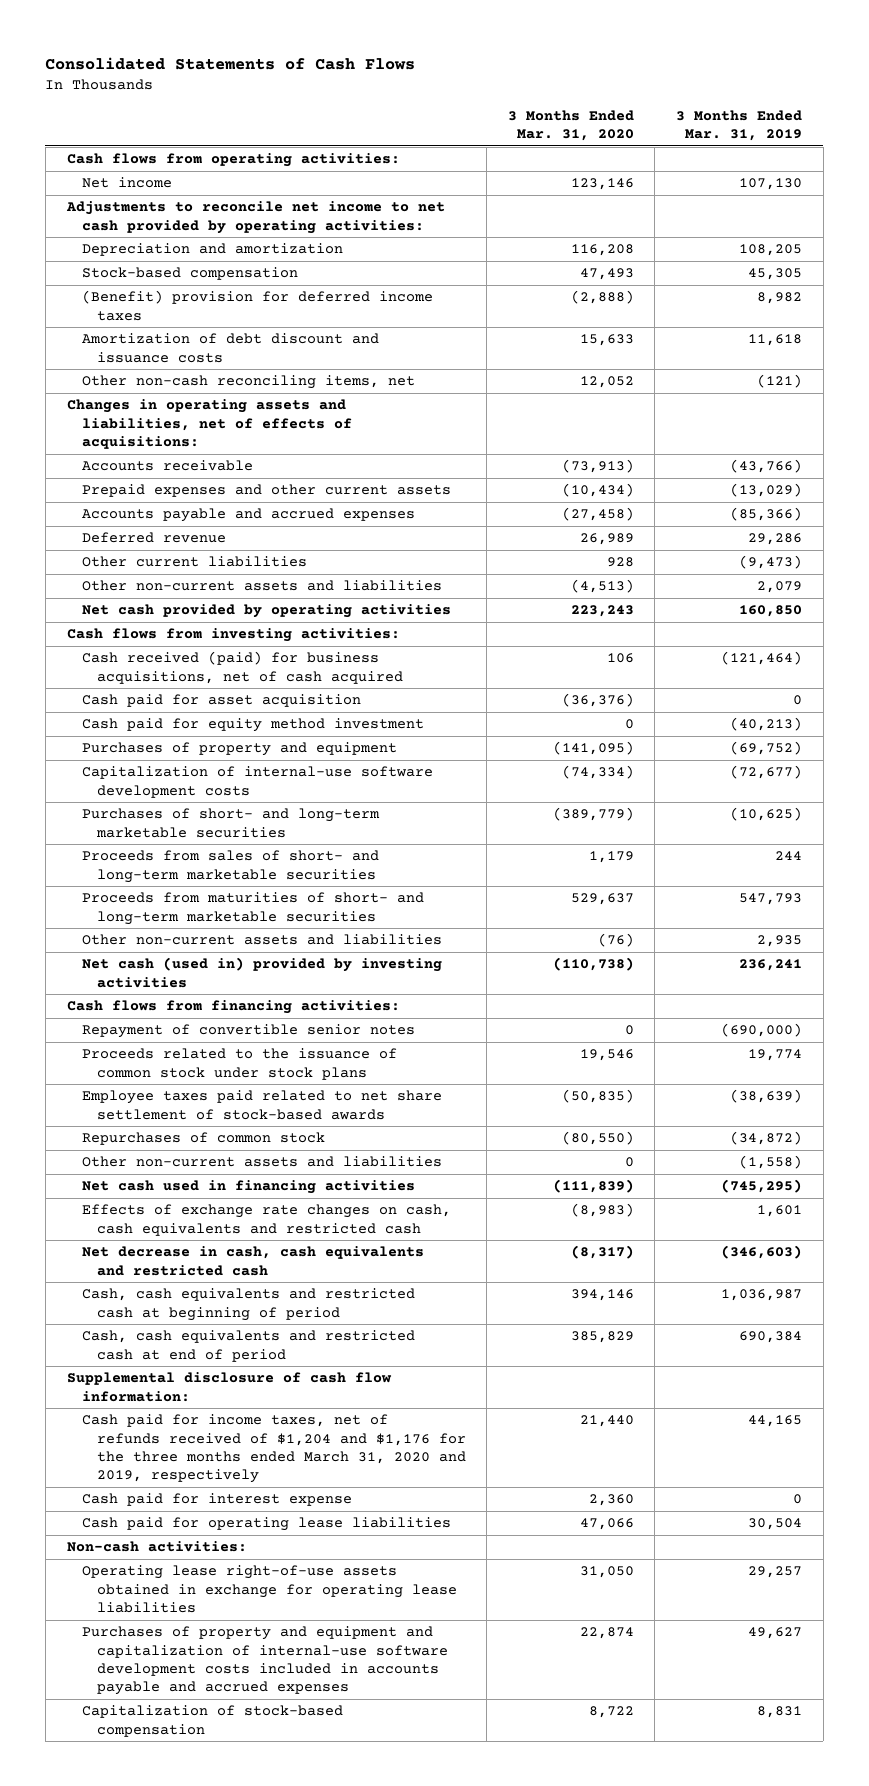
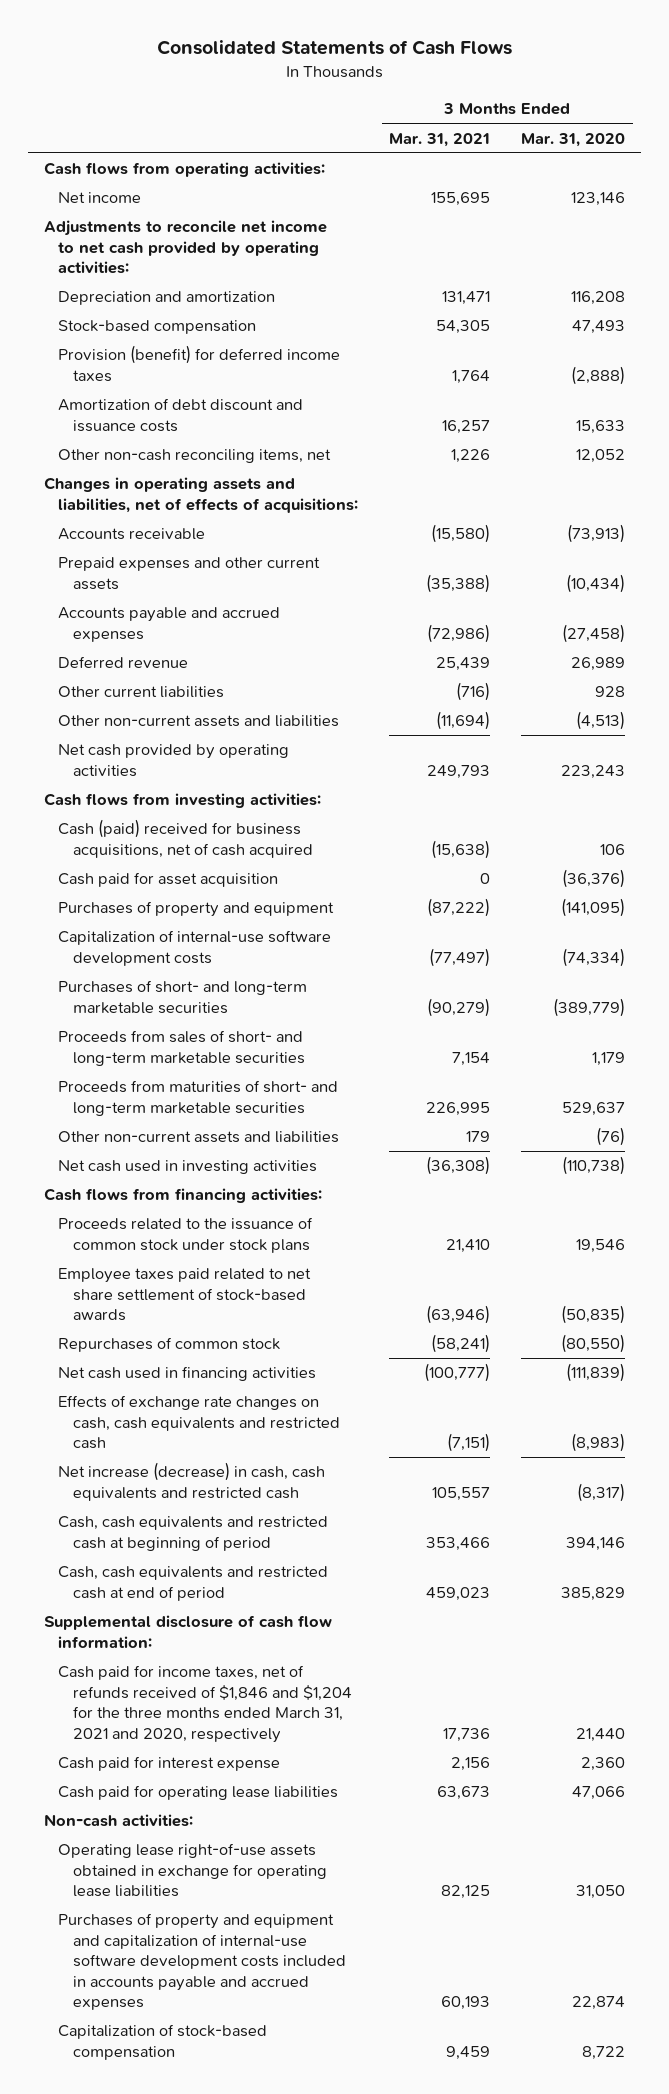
- | 3 Months Ended Mar. 31, 2020 | 3 Months Ended Mar. 31, 2019
+ | 3 Months Ended Mar. 31, 2021 | 3 Months Ended Mar. 31, 2020
- (Benefit) provision for deferred income taxes | (2,888) | 8,982
+ Provision (benefit) for deferred income taxes | 1,764 | (2,888)
- Cash received (paid) for business acquisitions, net of cash acquired | 106 | (121,464)
+ Cash (paid) received for business acquisitions, net of cash acquired | (15,638) | 106
- Cash paid for equity method investment | 0 | (40,213)
- Net cash (used in) provided by investing activities | (110,738) | 236,241
+ Net cash used in investing activities | (36,308) | (110,738)
- Repayment of convertible senior notes | 0 | (690,000)
- Other non-current assets and liabilities | 0 | (1,558)
- Net decrease in cash, cash equivalents and restricted cash | (8,317) | (346,603)
+ Net increase (decrease) in cash, cash equivalents and restricted cash | 105,557 | (8,317)
- Cash paid for income taxes, net of refunds received of $1,204 and $1,176 for the three months ended March 31, 2020 and 2019, respectively | 21,440 | 44,165
+ Cash paid for income taxes, net of refunds received of $1,846 and $1,204 for the three months ended March 31, 2021 and 2020, respectively | 17,736 | 21,440

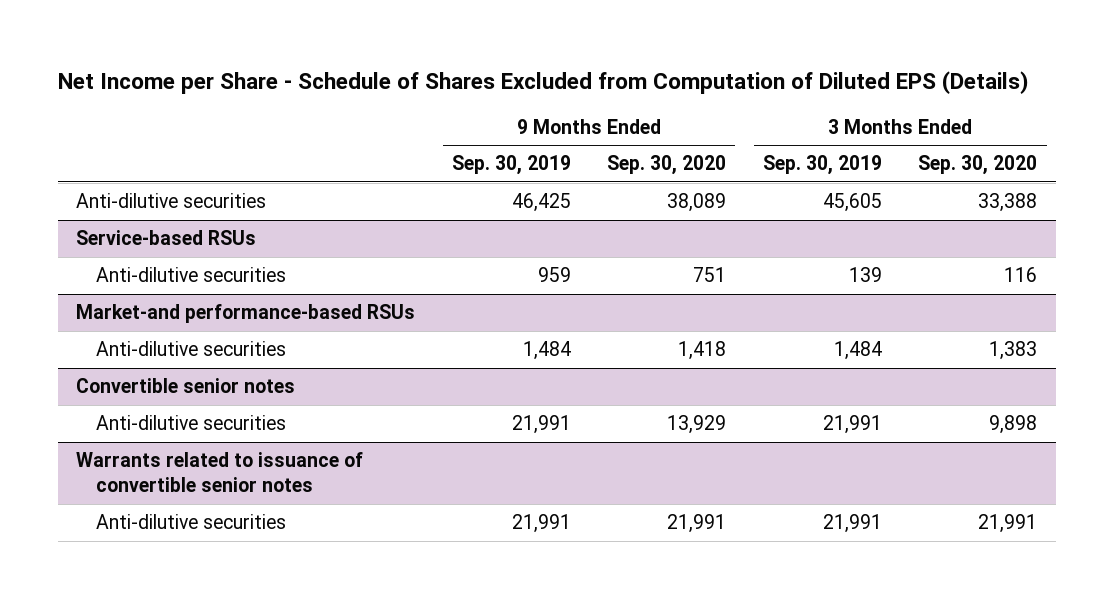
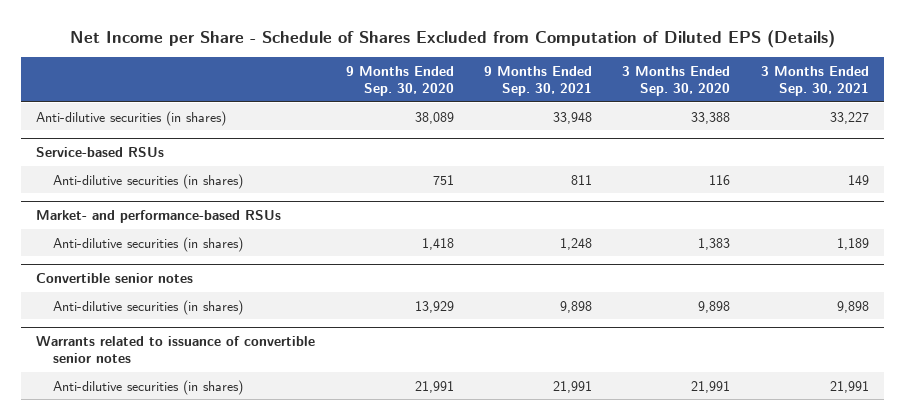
- | 9 Months Ended Sep. 30, 2019 | 9 Months Ended Sep. 30, 2020 | 3 Months Ended Sep. 30, 2019 | 3 Months Ended Sep. 30, 2020
+ | 9 Months Ended Sep. 30, 2020 | 9 Months Ended Sep. 30, 2021 | 3 Months Ended Sep. 30, 2020 | 3 Months Ended Sep. 30, 2021
- Anti-dilutive securities | 46,425 | 38,089 | 45,605 | 33,388
+ Anti-dilutive securities (in shares) | 38,089 | 33,948 | 33,388 | 33,227
@ Service-based RSUs
- Anti-dilutive securities | 959 | 751 | 139 | 116
- Market-and performance-based RSUs
- Anti-dilutive securities | 1,484 | 1,418 | 1,484 | 1,383
@ Service-based RSUs
+ Anti-dilutive securities (in shares) | 751 | 811 | 116 | 149
+ Market- and performance-based RSUs
+ Anti-dilutive securities (in shares) | 1,418 | 1,248 | 1,383 | 1,189
@ Convertible senior notes
- Anti-dilutive securities | 21,991 | 13,929 | 21,991 | 9,898
+ Anti-dilutive securities (in shares) | 13,929 | 9,898 | 9,898 | 9,898
@ Warrants related to issuance of convertible senior notes
- Anti-dilutive securities | 21,991 | 21,991 | 21,991 | 21,991
+ Anti-dilutive securities (in shares) | 21,991 | 21,991 | 21,991 | 21,991

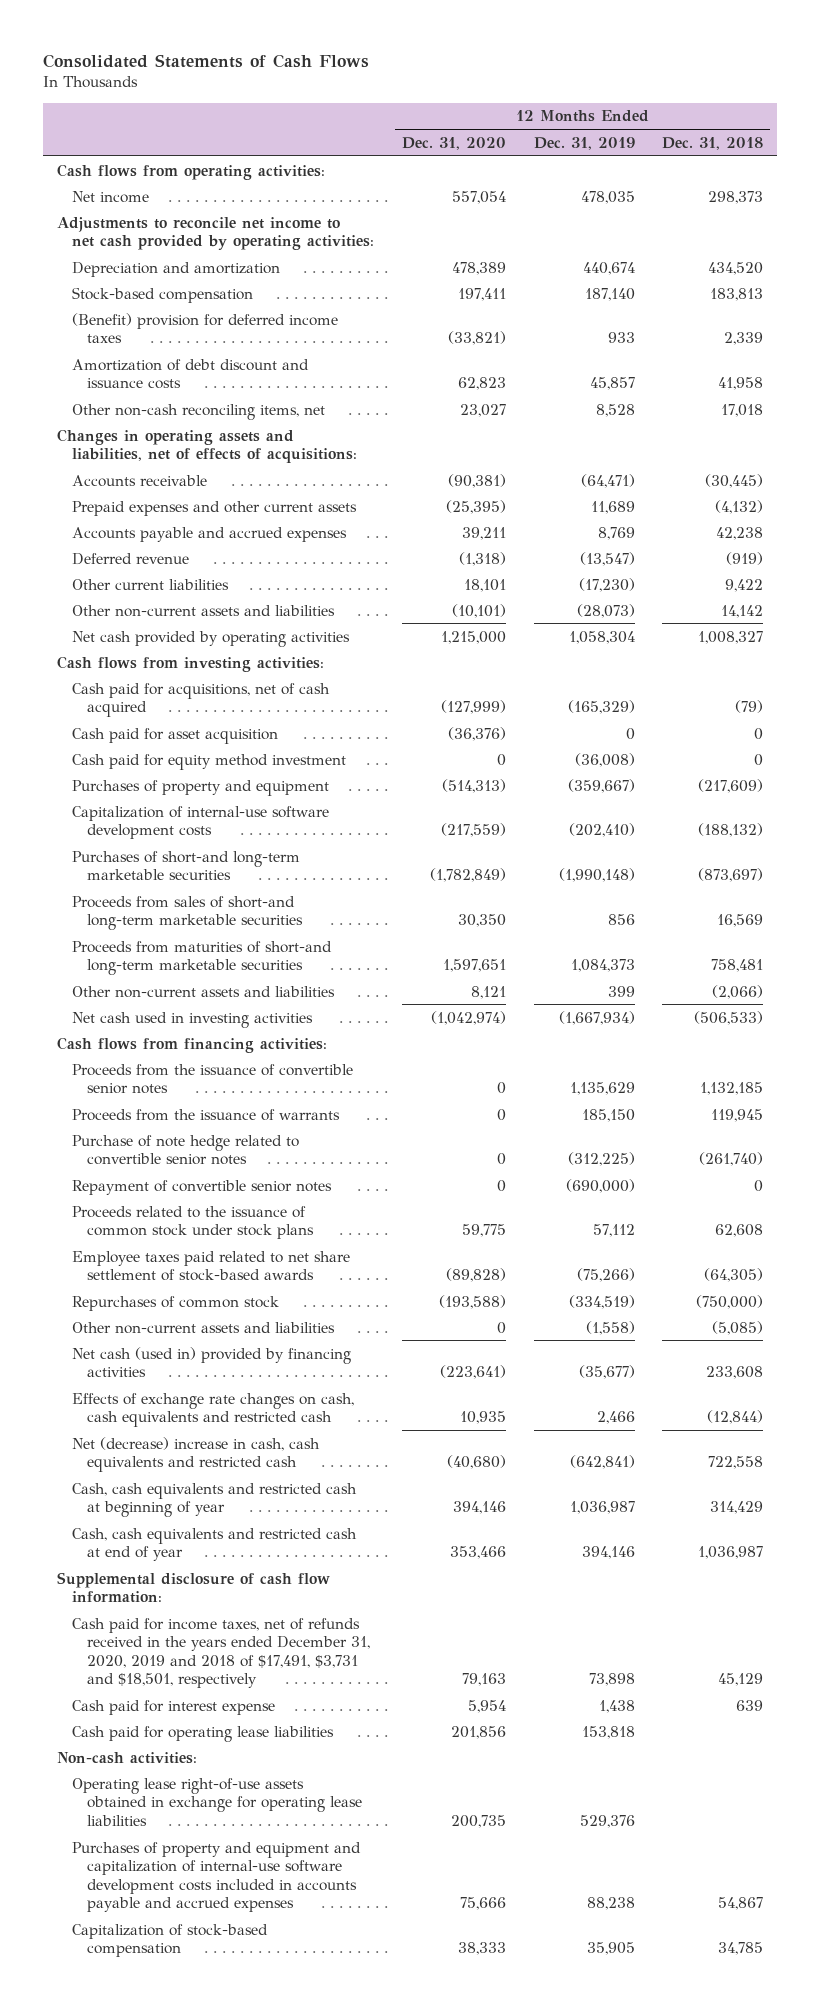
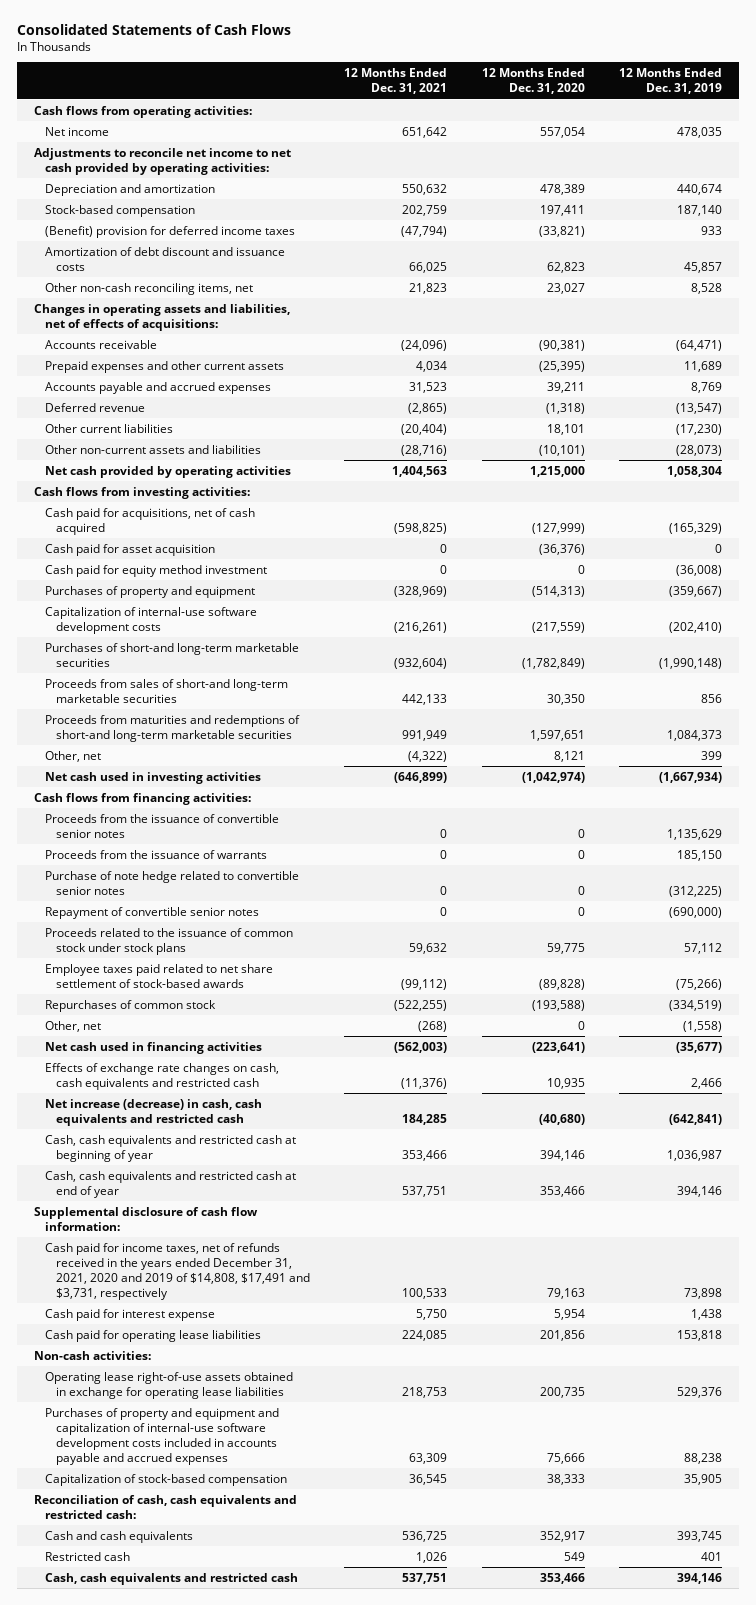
- | 12 Months Ended Dec. 31, 2020 | 12 Months Ended Dec. 31, 2019 | 12 Months Ended Dec. 31, 2018
+ | 12 Months Ended Dec. 31, 2021 | 12 Months Ended Dec. 31, 2020 | 12 Months Ended Dec. 31, 2019
- Proceeds from maturities of short-and long-term marketable securities | 1,597,651 | 1,084,373 | 758,481
- Other non-current assets and liabilities | 8,121 | 399 | (2,066)
+ Proceeds from maturities and redemptions of short-and long-term marketable securities | 991,949 | 1,597,651 | 1,084,373
+ Other, net | (4,322) | 8,121 | 399
- Other non-current assets and liabilities | 0 | (1,558) | (5,085)
- Net cash (used in) provided by financing activities | (223,641) | (35,677) | 233,608
+ Other, net | (268) | 0 | (1,558)
+ Net cash used in financing activities | (562,003) | (223,641) | (35,677)
- Net (decrease) increase in cash, cash equivalents and restricted cash | (40,680) | (642,841) | 722,558
+ Net increase (decrease) in cash, cash equivalents and restricted cash | 184,285 | (40,680) | (642,841)
- Cash paid for income taxes, net of refunds received in the years ended December 31, 2020, 2019 and 2018 of $17,491, $3,731 and $18,501, respectively | 79,163 | 73,898 | 45,129
+ Cash paid for income taxes, net of refunds received in the years ended December 31, 2021, 2020 and 2019 of $14,808, $17,491 and $3,731, respectively | 100,533 | 79,163 | 73,898
+ Reconciliation of cash, cash equivalents and restricted cash:
+ Cash and cash equivalents | 536,725 | 352,917 | 393,745
+ Restricted cash | 1,026 | 549 | 401
+ Cash, cash equivalents and restricted cash | 537,751 | 353,466 | 394,146

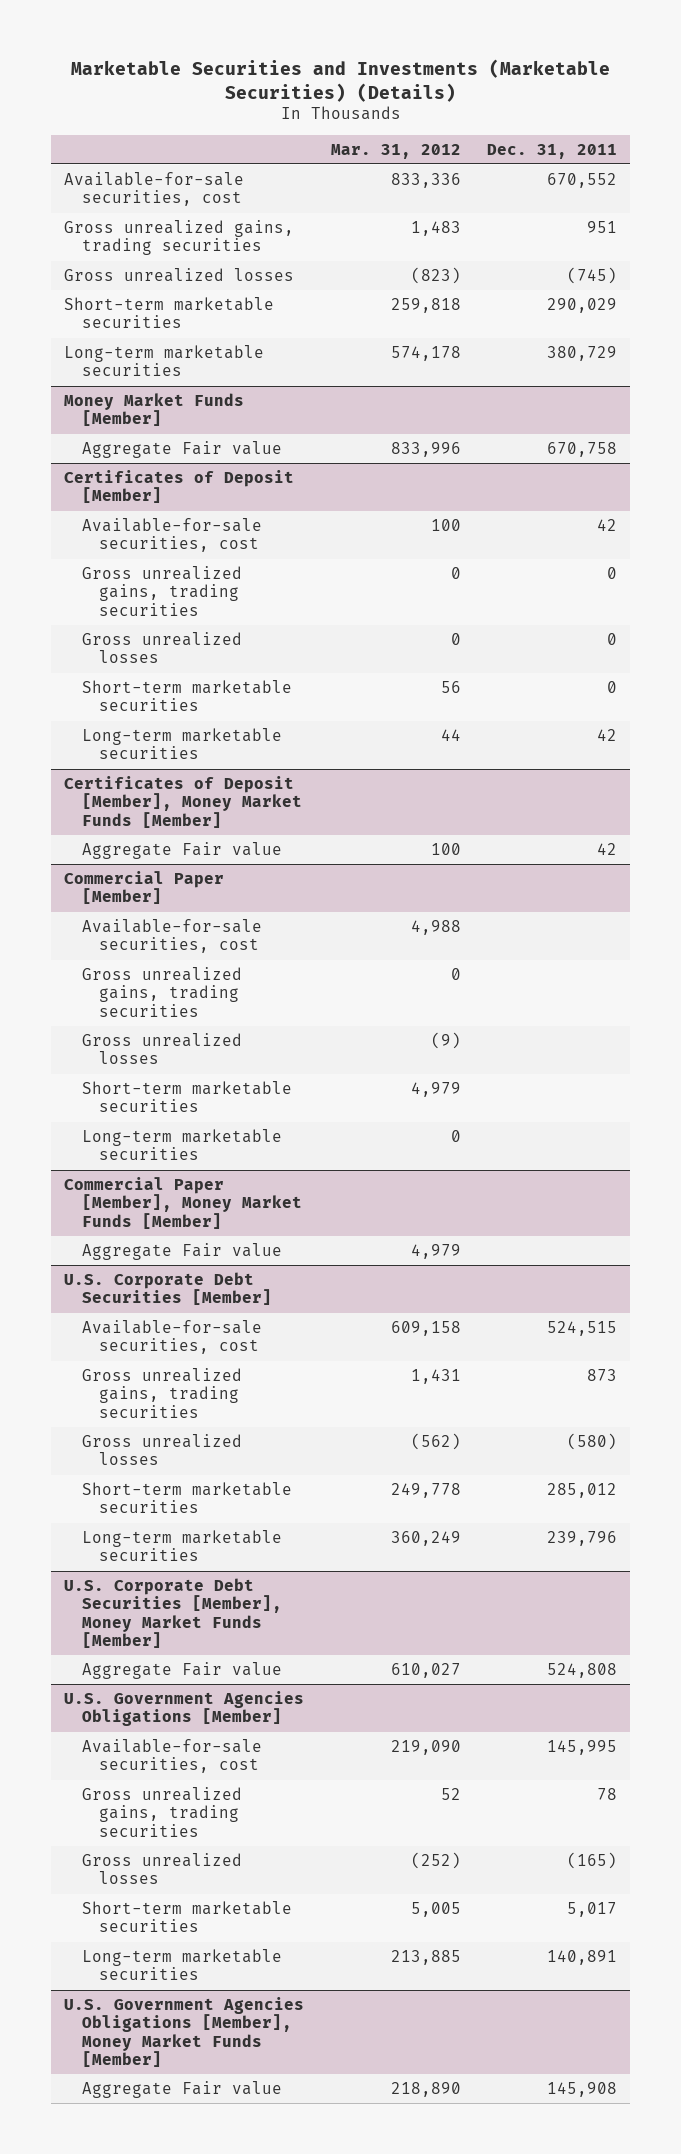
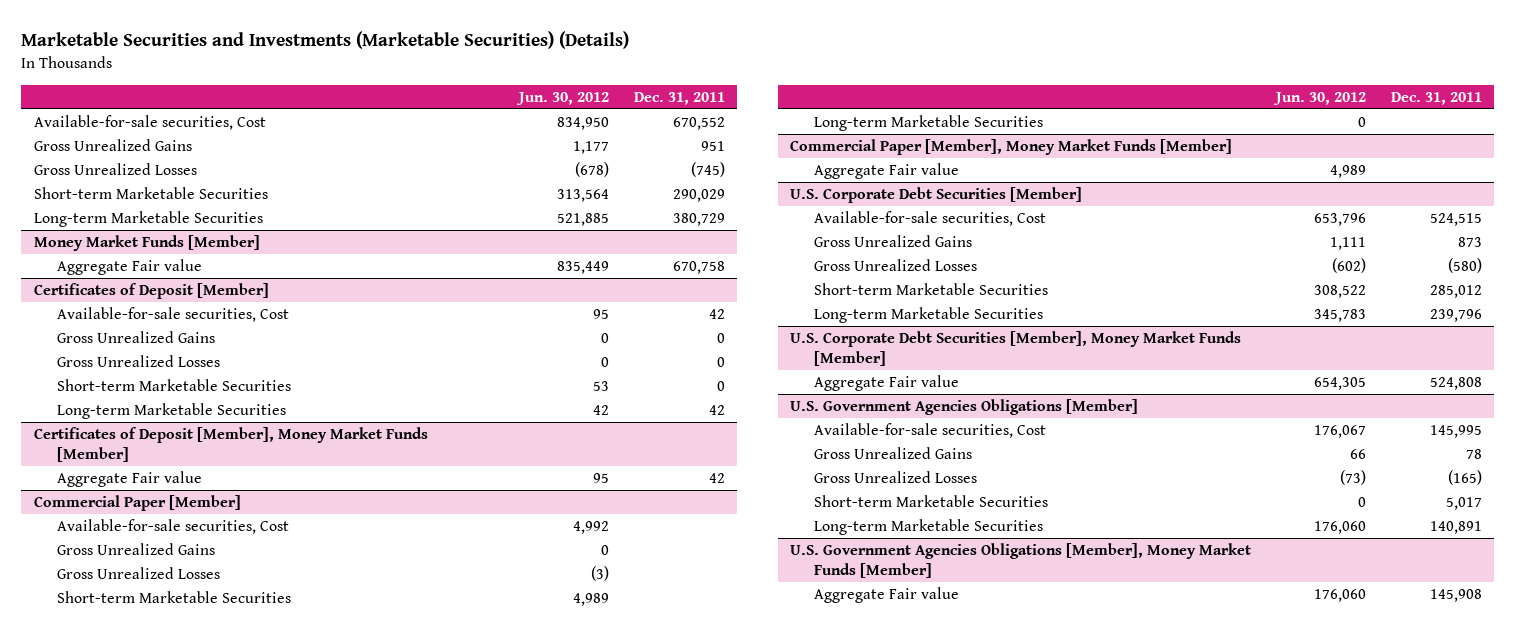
- | Mar. 31, 2012 | Dec. 31, 2011
+ | Jun. 30, 2012 | Dec. 31, 2011
- Available-for-sale securities, cost | 833,336 | 670,552
- Gross unrealized gains, trading securities | 1,483 | 951
- Gross unrealized losses | (823) | (745)
- Short-term marketable securities | 259,818 | 290,029
- Long-term marketable securities | 574,178 | 380,729
+ Available-for-sale securities, Cost | 834,950 | 670,552
+ Gross Unrealized Gains | 1,177 | 951
+ Gross Unrealized Losses | (678) | (745)
+ Short-term Marketable Securities | 313,564 | 290,029
+ Long-term Marketable Securities | 521,885 | 380,729
@ Certificates of Deposit [Member]
- Available-for-sale securities, cost | 100 | 42
- Gross unrealized gains, trading securities | 0 | 0
- Gross unrealized losses | 0 | 0
- Short-term marketable securities | 56 | 0
- Long-term marketable securities | 44 | 42
+ Available-for-sale securities, Cost | 95 | 42
+ Gross Unrealized Gains | 0 | 0
+ Gross Unrealized Losses | 0 | 0
+ Short-term Marketable Securities | 53 | 0
+ Long-term Marketable Securities | 42 | 42
@ Commercial Paper [Member]
- Available-for-sale securities, cost | 4,988 |
- Gross unrealized gains, trading securities | 0 |
- Gross unrealized losses | (9) |
- Short-term marketable securities | 4,979 |
- Long-term marketable securities | 0 |
+ Available-for-sale securities, Cost | 4,992 |
+ Gross Unrealized Gains | 0 |
+ Gross Unrealized Losses | (3) |
+ Short-term Marketable Securities | 4,989 |
+ Long-term Marketable Securities | 0 |
@ U.S. Corporate Debt Securities [Member]
- Available-for-sale securities, cost | 609,158 | 524,515
- Gross unrealized gains, trading securities | 1,431 | 873
- Gross unrealized losses | (562) | (580)
- Short-term marketable securities | 249,778 | 285,012
- Long-term marketable securities | 360,249 | 239,796
+ Available-for-sale securities, Cost | 653,796 | 524,515
+ Gross Unrealized Gains | 1,111 | 873
+ Gross Unrealized Losses | (602) | (580)
+ Short-term Marketable Securities | 308,522 | 285,012
+ Long-term Marketable Securities | 345,783 | 239,796
@ U.S. Government Agencies Obligations [Member]
- Available-for-sale securities, cost | 219,090 | 145,995
- Gross unrealized gains, trading securities | 52 | 78
- Gross unrealized losses | (252) | (165)
- Short-term marketable securities | 5,005 | 5,017
- Long-term marketable securities | 213,885 | 140,891
+ Available-for-sale securities, Cost | 176,067 | 145,995
+ Gross Unrealized Gains | 66 | 78
+ Gross Unrealized Losses | (73) | (165)
+ Short-term Marketable Securities | 0 | 5,017
+ Long-term Marketable Securities | 176,060 | 140,891

